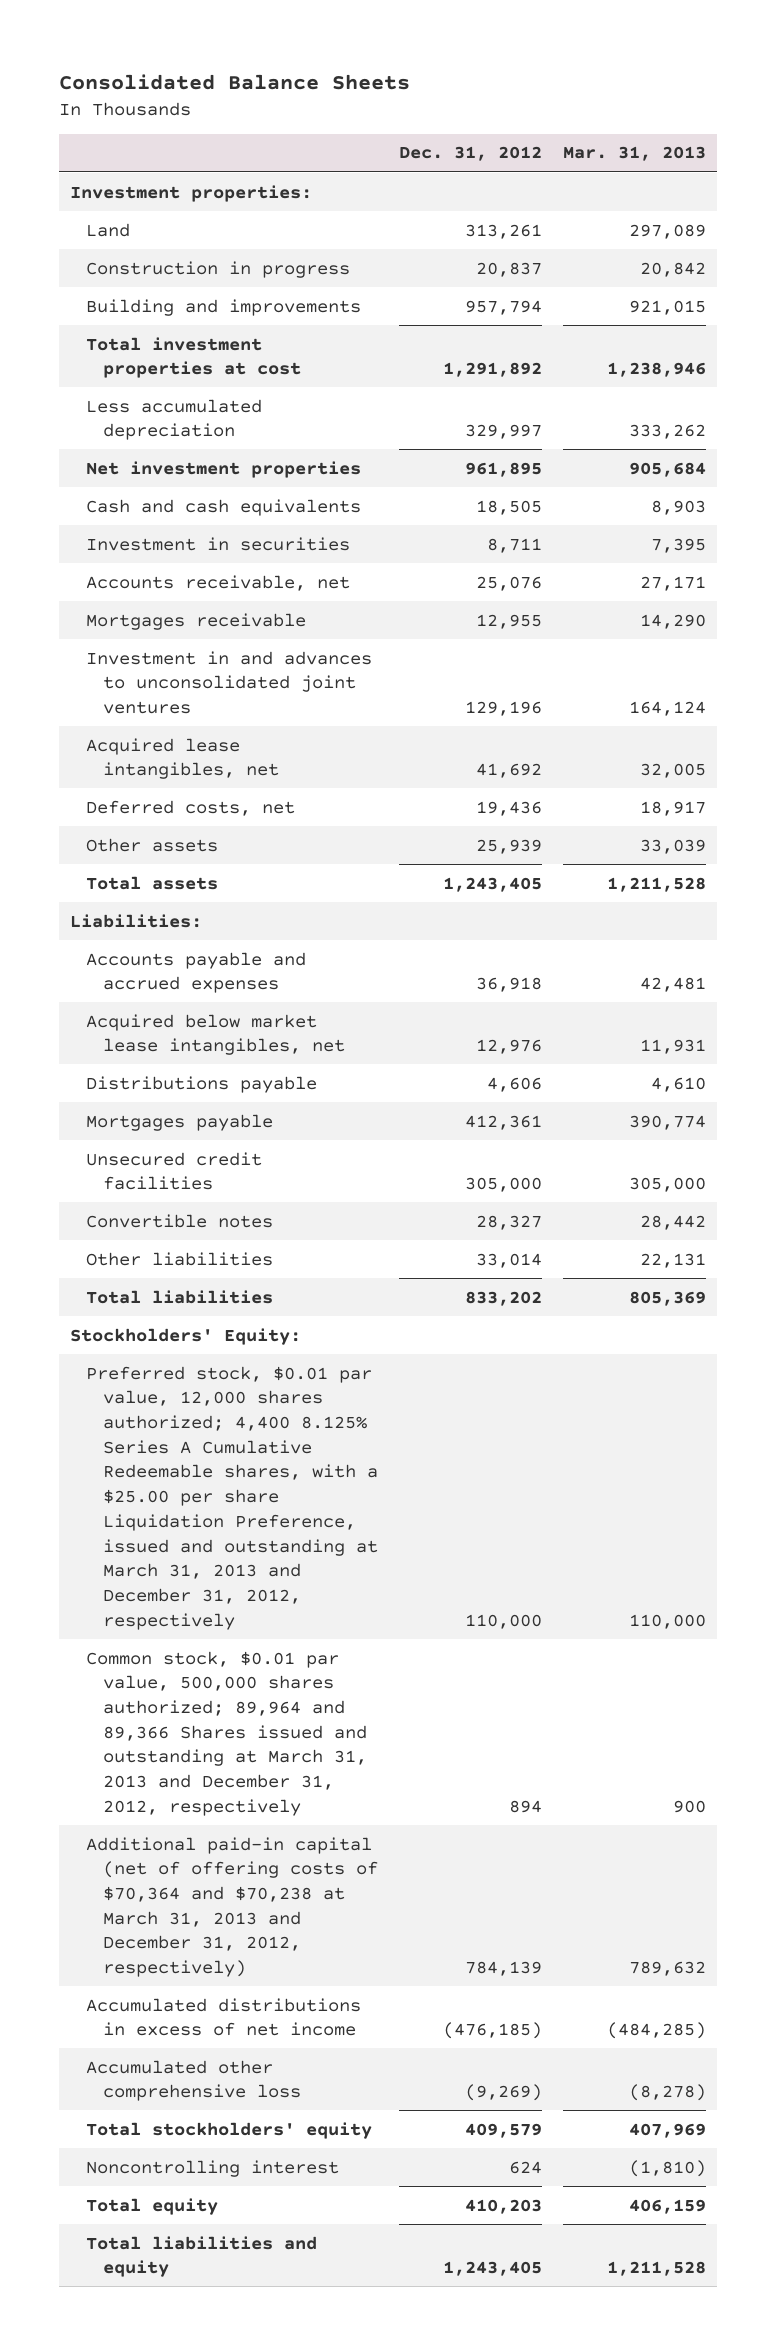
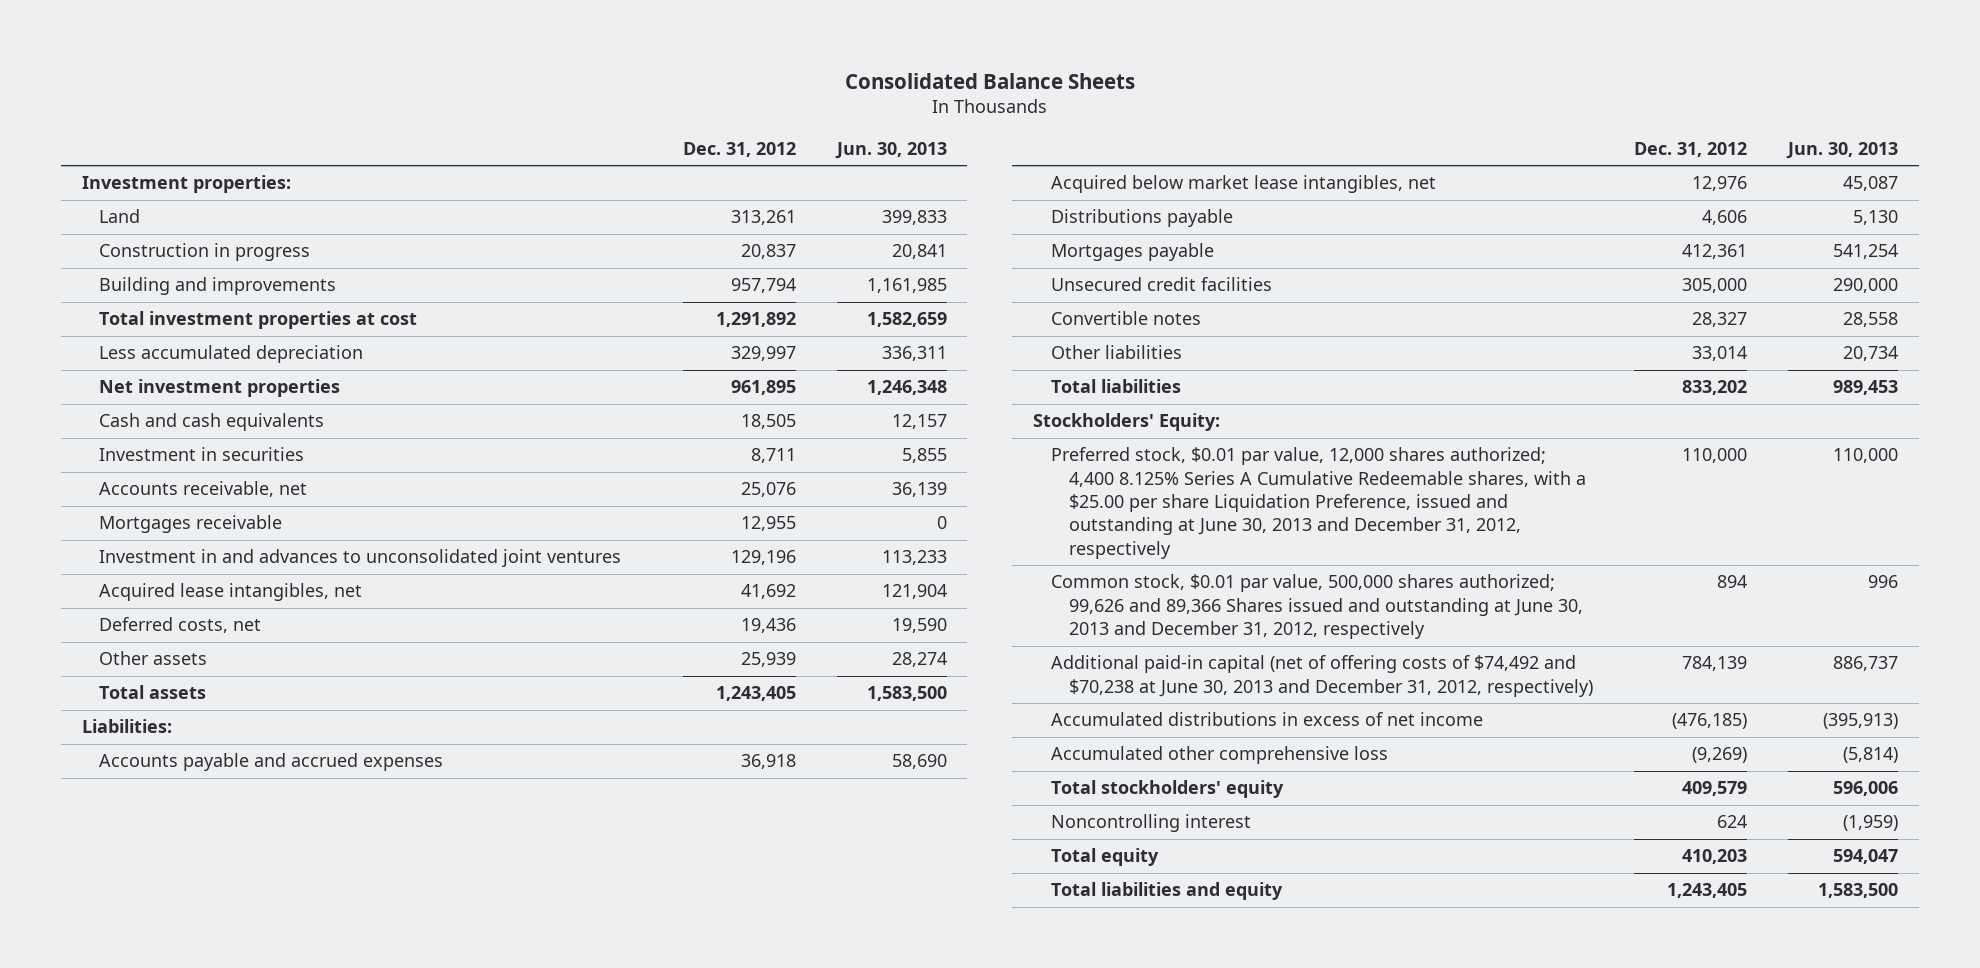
- | Dec. 31, 2012 | Mar. 31, 2013
+ | Dec. 31, 2012 | Jun. 30, 2013
- Preferred stock, $0.01 par value, 12,000 shares authorized; 4,400 8.125% Series A Cumulative Redeemable shares, with a $25.00 per share Liquidation Preference, issued and outstanding at March 31, 2013 and December 31, 2012, respectively | 110,000 | 110,000
- Common stock, $0.01 par value, 500,000 shares authorized; 89,964 and 89,366 Shares issued and outstanding at March 31, 2013 and December 31, 2012, respectively | 894 | 900
- Additional paid-in capital (net of offering costs of $70,364 and $70,238 at March 31, 2013 and December 31, 2012, respectively) | 784,139 | 789,632
+ Preferred stock, $0.01 par value, 12,000 shares authorized; 4,400 8.125% Series A Cumulative Redeemable shares, with a $25.00 per share Liquidation Preference, issued and outstanding at June 30, 2013 and December 31, 2012, respectively | 110,000 | 110,000
+ Common stock, $0.01 par value, 500,000 shares authorized; 99,626 and 89,366 Shares issued and outstanding at June 30, 2013 and December 31, 2012, respectively | 894 | 996
+ Additional paid-in capital (net of offering costs of $74,492 and $70,238 at June 30, 2013 and December 31, 2012, respectively) | 784,139 | 886,737

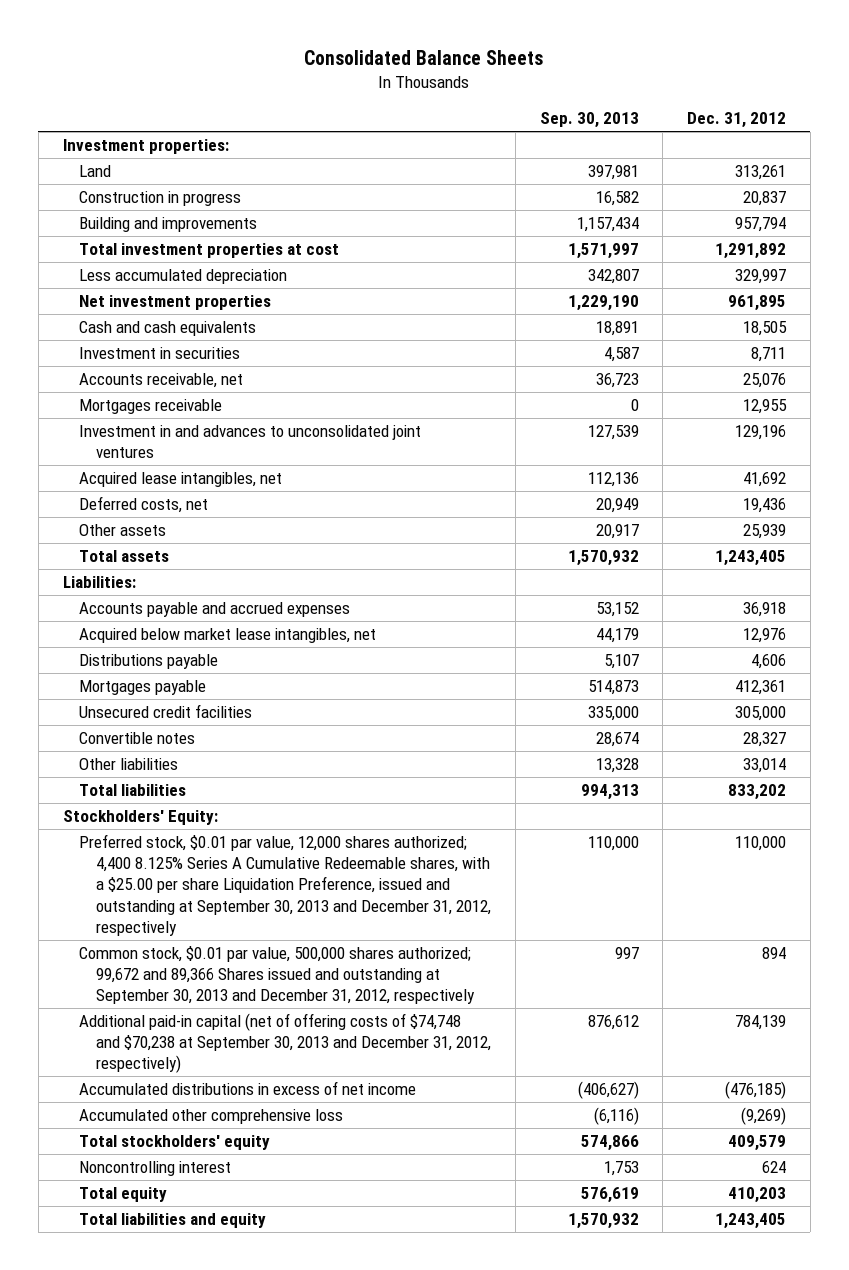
- | Dec. 31, 2012 | Jun. 30, 2013
+ | Sep. 30, 2013 | Dec. 31, 2012
- Preferred stock, $0.01 par value, 12,000 shares authorized; 4,400 8.125% Series A Cumulative Redeemable shares, with a $25.00 per share Liquidation Preference, issued and outstanding at June 30, 2013 and December 31, 2012, respectively | 110,000 | 110,000
- Common stock, $0.01 par value, 500,000 shares authorized; 99,626 and 89,366 Shares issued and outstanding at June 30, 2013 and December 31, 2012, respectively | 894 | 996
- Additional paid-in capital (net of offering costs of $74,492 and $70,238 at June 30, 2013 and December 31, 2012, respectively) | 784,139 | 886,737
+ Preferred stock, $0.01 par value, 12,000 shares authorized; 4,400 8.125% Series A Cumulative Redeemable shares, with a $25.00 per share Liquidation Preference, issued and outstanding at September 30, 2013 and December 31, 2012, respectively | 110,000 | 110,000
+ Common stock, $0.01 par value, 500,000 shares authorized; 99,672 and 89,366 Shares issued and outstanding at September 30, 2013 and December 31, 2012, respectively | 997 | 894
+ Additional paid-in capital (net of offering costs of $74,748 and $70,238 at September 30, 2013 and December 31, 2012, respectively) | 876,612 | 784,139

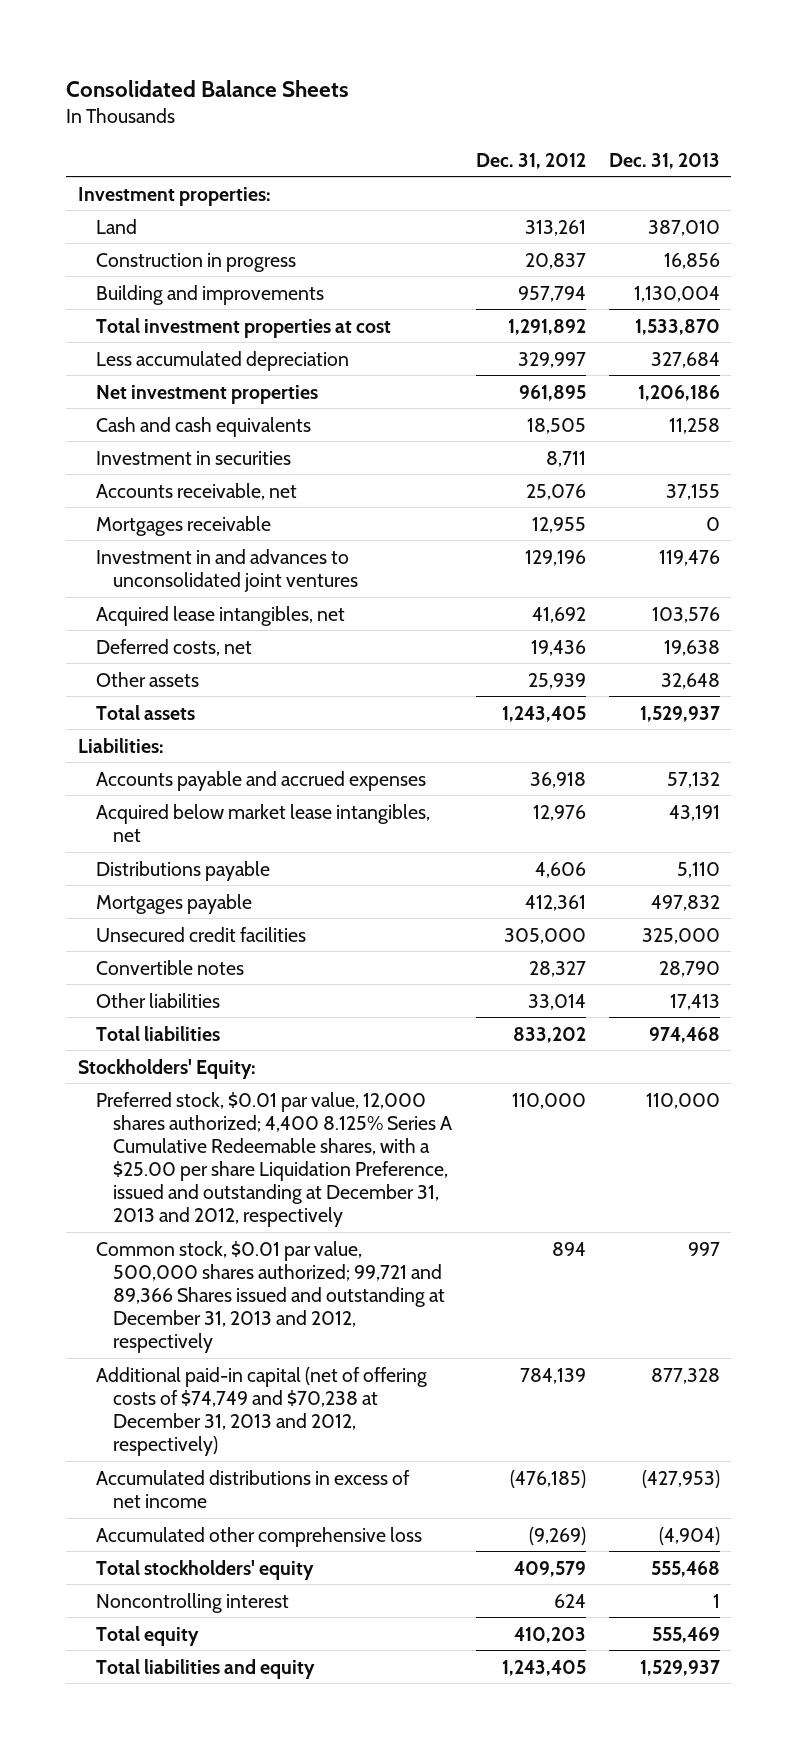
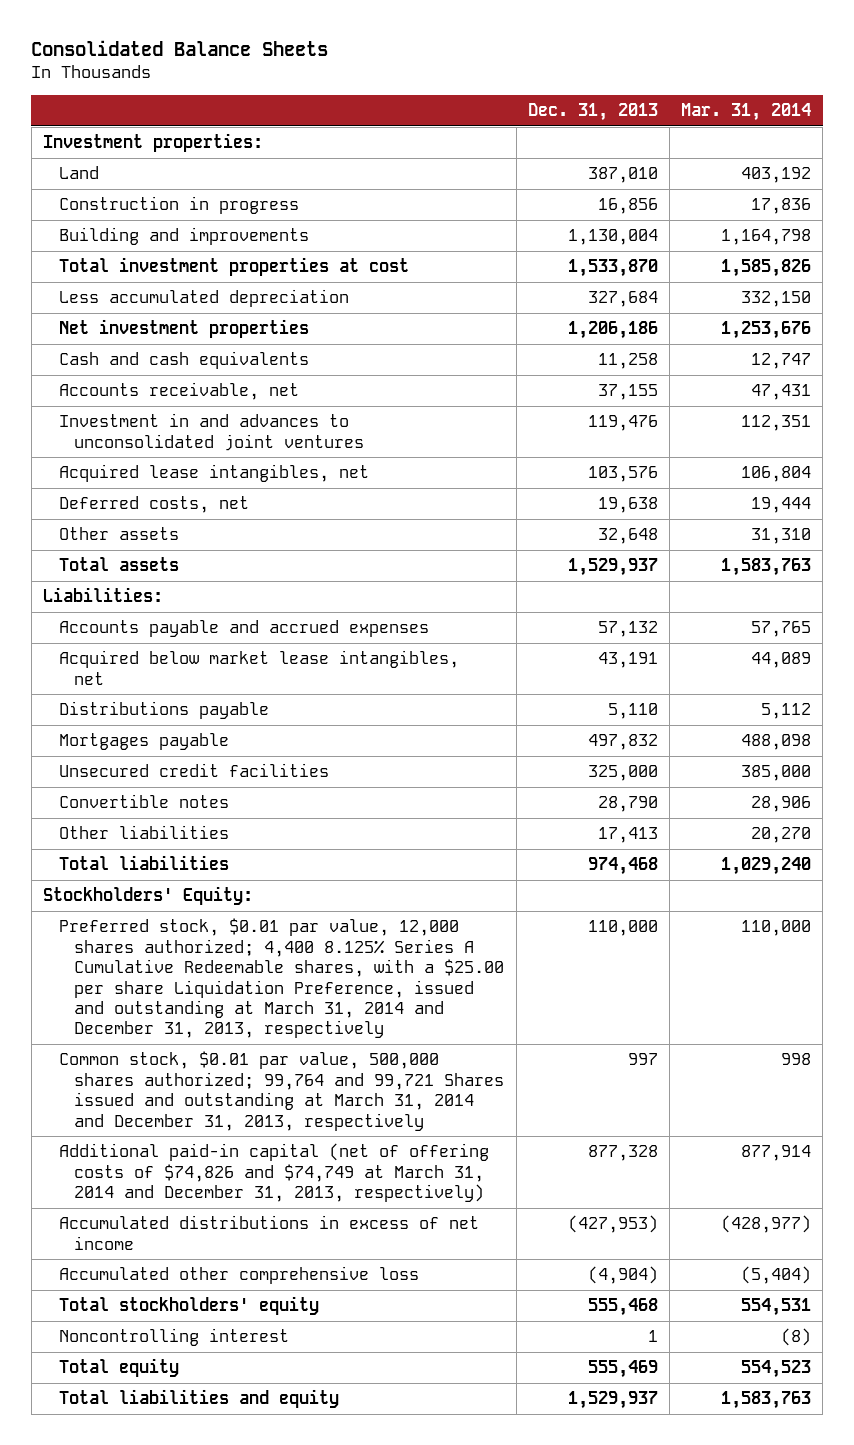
- | Dec. 31, 2012 | Dec. 31, 2013
+ | Dec. 31, 2013 | Mar. 31, 2014
- Investment in securities | 8,711 |
- Mortgages receivable | 12,955 | 0
- Preferred stock, $0.01 par value, 12,000 shares authorized; 4,400 8.125% Series A Cumulative Redeemable shares, with a $25.00 per share Liquidation Preference, issued and outstanding at December 31, 2013 and 2012, respectively | 110,000 | 110,000
- Common stock, $0.01 par value, 500,000 shares authorized; 99,721 and 89,366 Shares issued and outstanding at December 31, 2013 and 2012, respectively | 894 | 997
- Additional paid-in capital (net of offering costs of $74,749 and $70,238 at December 31, 2013 and 2012, respectively) | 784,139 | 877,328
+ Preferred stock, $0.01 par value, 12,000 shares authorized; 4,400 8.125% Series A Cumulative Redeemable shares, with a $25.00 per share Liquidation Preference, issued and outstanding at March 31, 2014 and December 31, 2013, respectively | 110,000 | 110,000
+ Common stock, $0.01 par value, 500,000 shares authorized; 99,764 and 99,721 Shares issued and outstanding at March 31, 2014 and December 31, 2013, respectively | 997 | 998
+ Additional paid-in capital (net of offering costs of $74,826 and $74,749 at March 31, 2014 and December 31, 2013, respectively) | 877,328 | 877,914

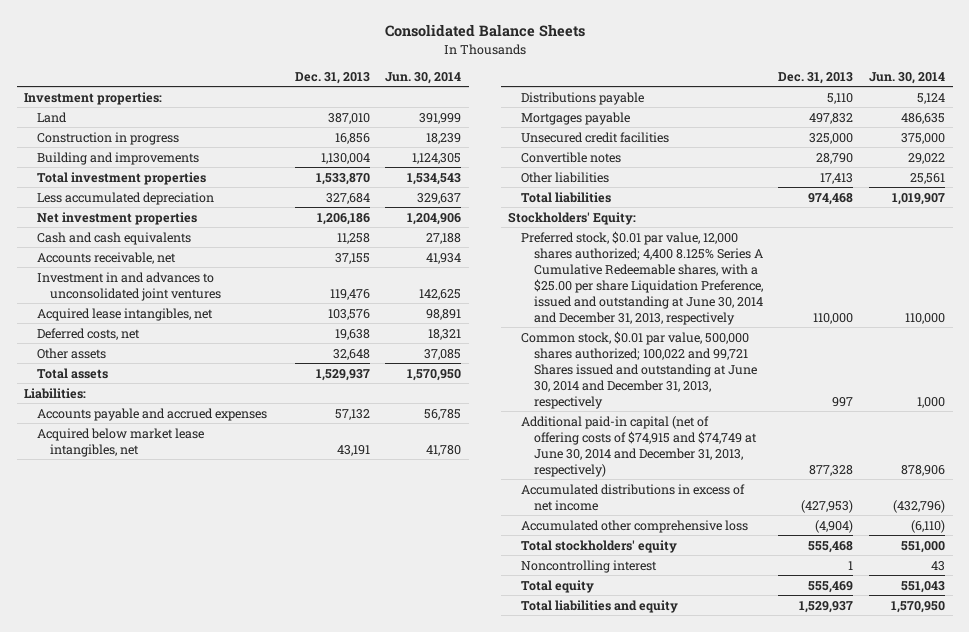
- | Dec. 31, 2013 | Mar. 31, 2014
+ | Dec. 31, 2013 | Jun. 30, 2014
- Total investment properties at cost | 1,533,870 | 1,585,826
+ Total investment properties | 1,533,870 | 1,534,543
- Preferred stock, $0.01 par value, 12,000 shares authorized; 4,400 8.125% Series A Cumulative Redeemable shares, with a $25.00 per share Liquidation Preference, issued and outstanding at March 31, 2014 and December 31, 2013, respectively | 110,000 | 110,000
- Common stock, $0.01 par value, 500,000 shares authorized; 99,764 and 99,721 Shares issued and outstanding at March 31, 2014 and December 31, 2013, respectively | 997 | 998
- Additional paid-in capital (net of offering costs of $74,826 and $74,749 at March 31, 2014 and December 31, 2013, respectively) | 877,328 | 877,914
+ Preferred stock, $0.01 par value, 12,000 shares authorized; 4,400 8.125% Series A Cumulative Redeemable shares, with a $25.00 per share Liquidation Preference, issued and outstanding at June 30, 2014 and December 31, 2013, respectively | 110,000 | 110,000
+ Common stock, $0.01 par value, 500,000 shares authorized; 100,022 and 99,721 Shares issued and outstanding at June 30, 2014 and December 31, 2013, respectively | 997 | 1,000
+ Additional paid-in capital (net of offering costs of $74,915 and $74,749 at June 30, 2014 and December 31, 2013, respectively) | 877,328 | 878,906

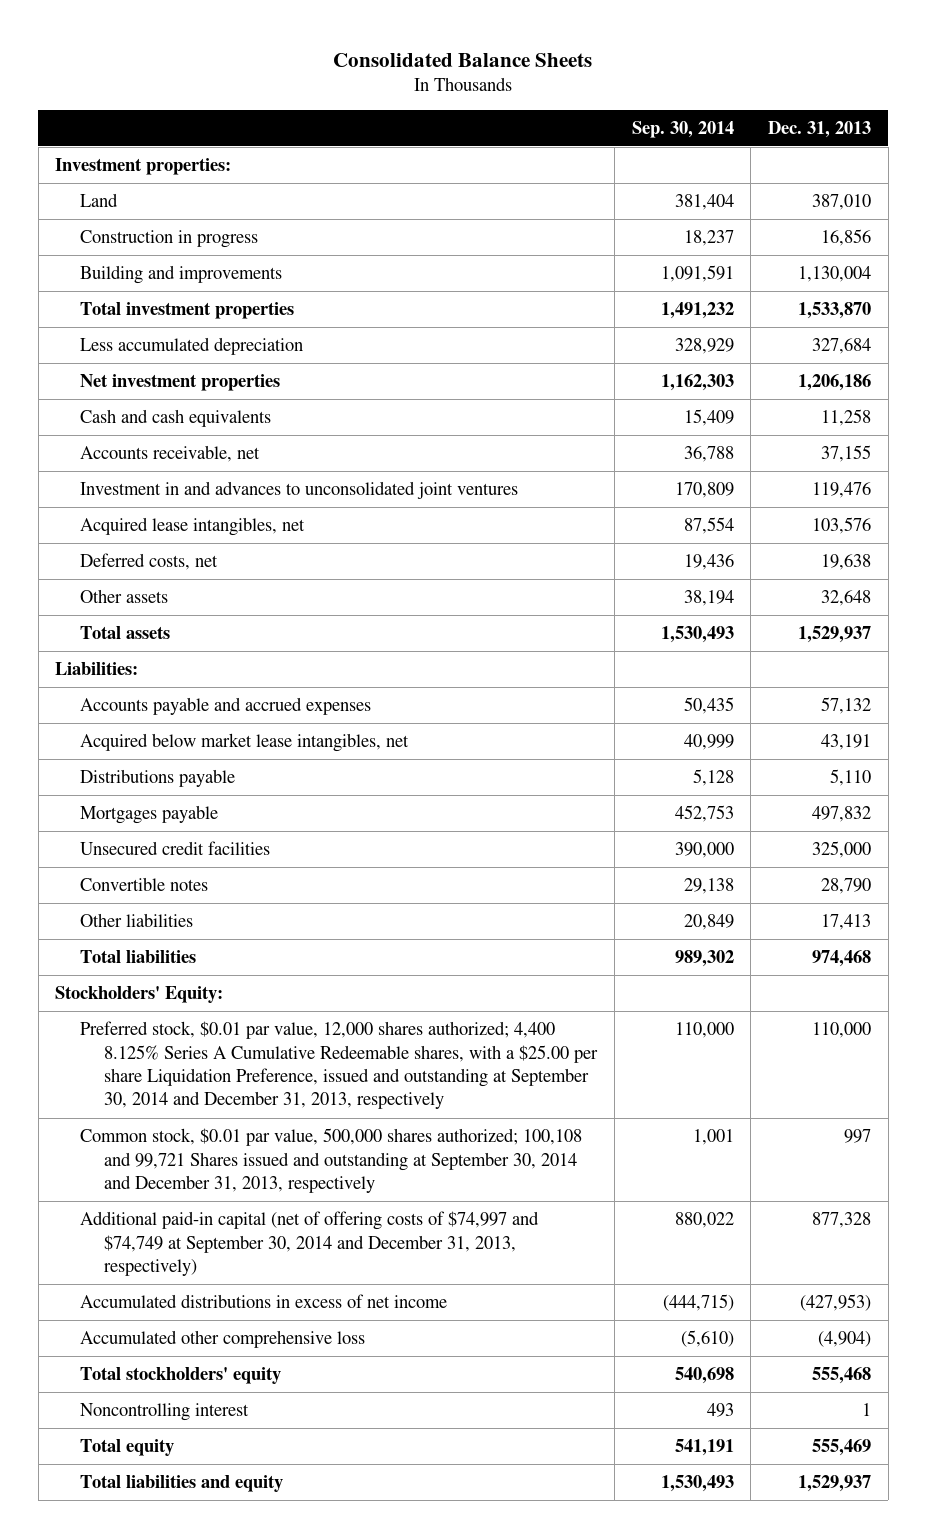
- | Dec. 31, 2013 | Jun. 30, 2014
+ | Sep. 30, 2014 | Dec. 31, 2013
- Preferred stock, $0.01 par value, 12,000 shares authorized; 4,400 8.125% Series A Cumulative Redeemable shares, with a $25.00 per share Liquidation Preference, issued and outstanding at June 30, 2014 and December 31, 2013, respectively | 110,000 | 110,000
- Common stock, $0.01 par value, 500,000 shares authorized; 100,022 and 99,721 Shares issued and outstanding at June 30, 2014 and December 31, 2013, respectively | 997 | 1,000
- Additional paid-in capital (net of offering costs of $74,915 and $74,749 at June 30, 2014 and December 31, 2013, respectively) | 877,328 | 878,906
+ Preferred stock, $0.01 par value, 12,000 shares authorized; 4,400 8.125% Series A Cumulative Redeemable shares, with a $25.00 per share Liquidation Preference, issued and outstanding at September 30, 2014 and December 31, 2013, respectively | 110,000 | 110,000
+ Common stock, $0.01 par value, 500,000 shares authorized; 100,108 and 99,721 Shares issued and outstanding at September 30, 2014 and December 31, 2013, respectively | 1,001 | 997
+ Additional paid-in capital (net of offering costs of $74,997 and $74,749 at September 30, 2014 and December 31, 2013, respectively) | 880,022 | 877,328

